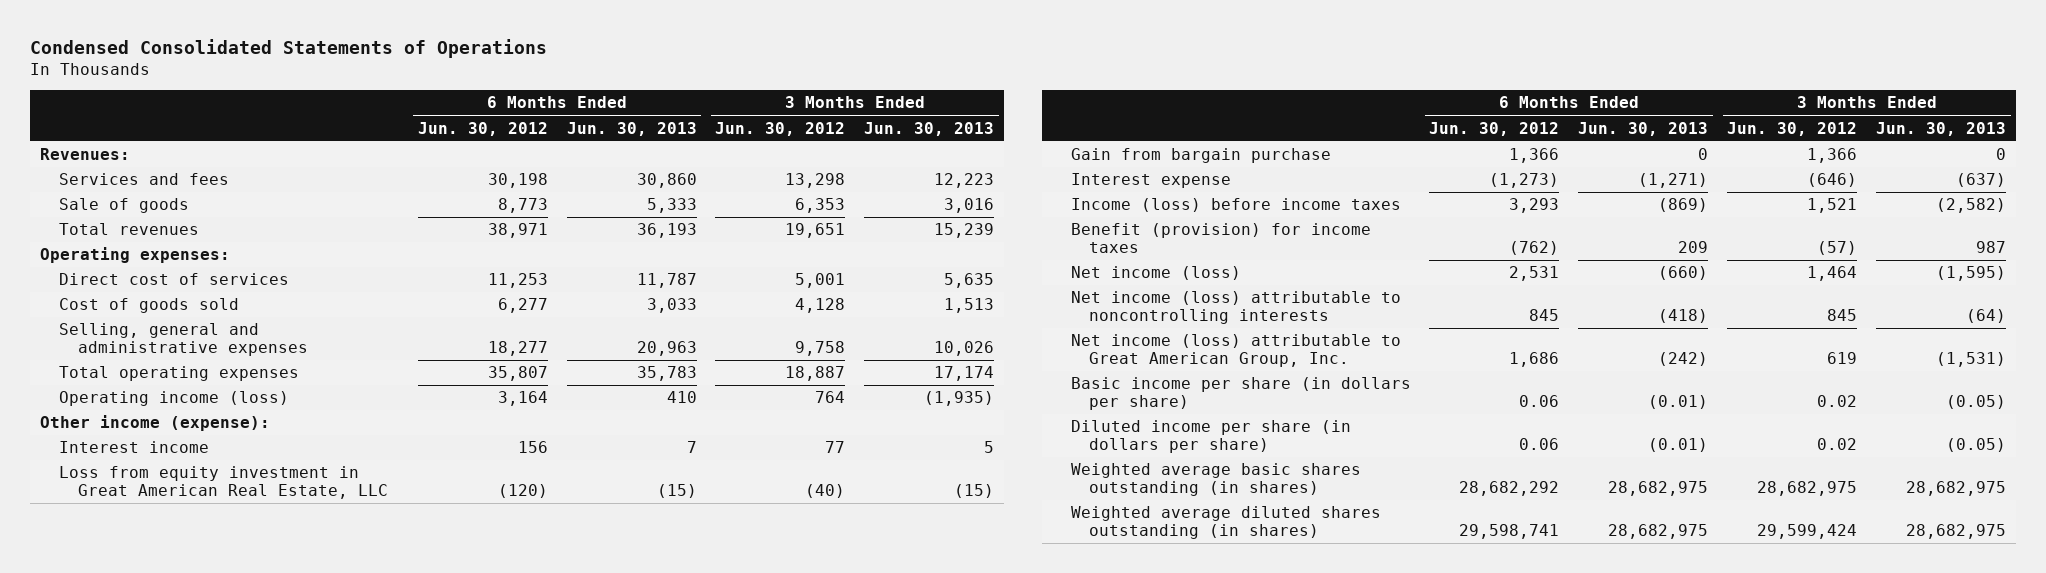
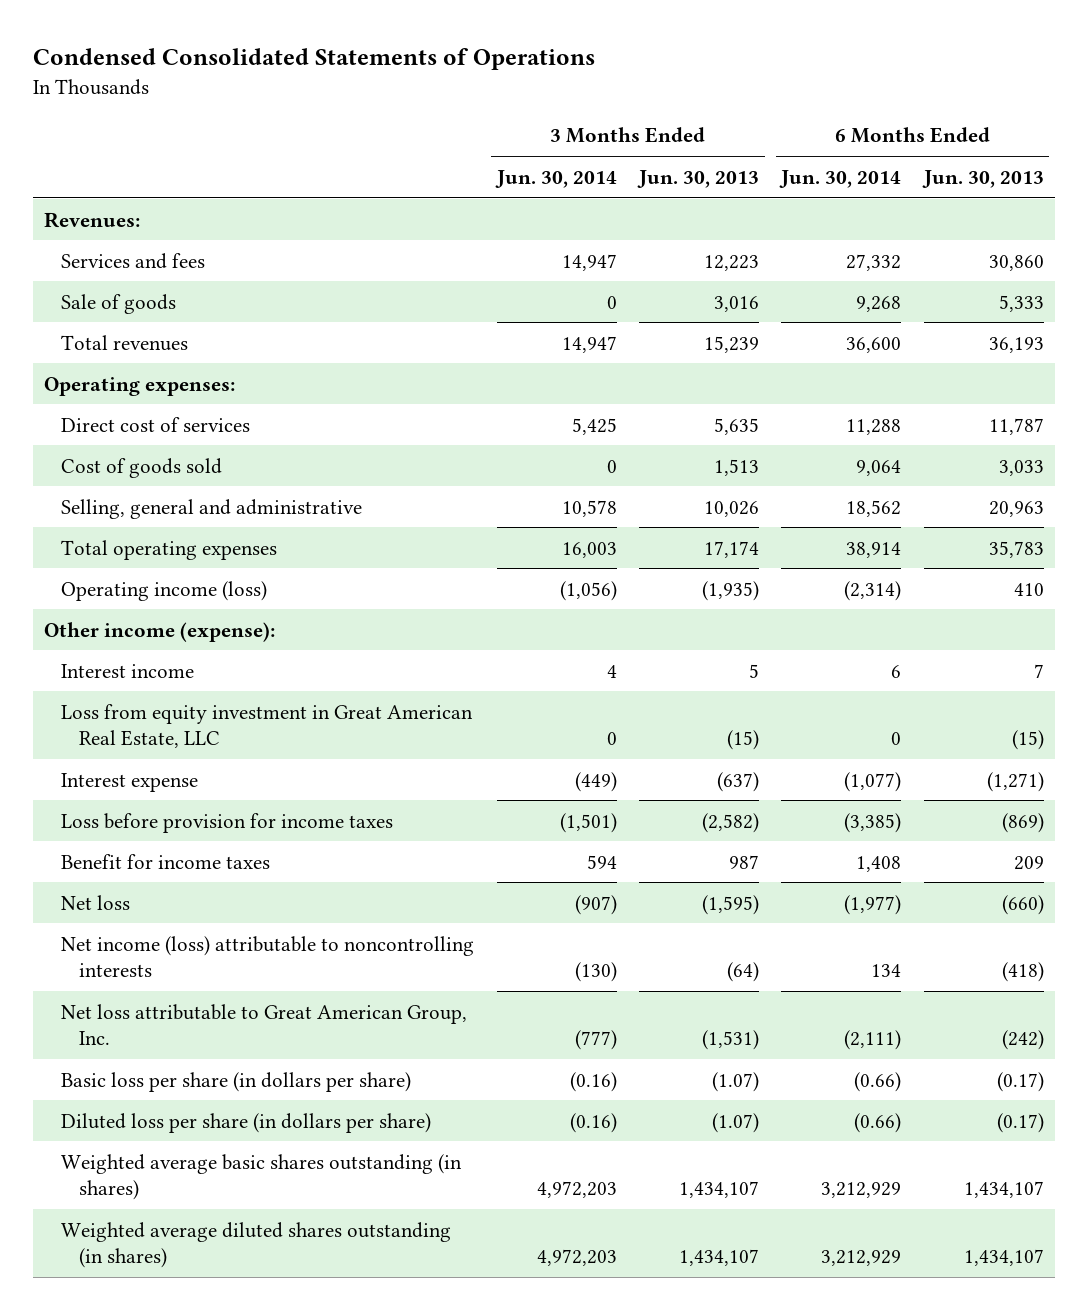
- | 6 Months Ended Jun. 30, 2012 | 6 Months Ended Jun. 30, 2013 | 3 Months Ended Jun. 30, 2012 | 3 Months Ended Jun. 30, 2013
+ | 3 Months Ended Jun. 30, 2014 | 3 Months Ended Jun. 30, 2013 | 6 Months Ended Jun. 30, 2014 | 6 Months Ended Jun. 30, 2013
- Selling, general and administrative expenses | 18,277 | 20,963 | 9,758 | 10,026
+ Selling, general and administrative | 10,578 | 10,026 | 18,562 | 20,963
- Gain from bargain purchase | 1,366 | 0 | 1,366 | 0
- Income (loss) before income taxes | 3,293 | (869) | 1,521 | (2,582)
- Benefit (provision) for income taxes | (762) | 209 | (57) | 987
- Net income (loss) | 2,531 | (660) | 1,464 | (1,595)
+ Loss before provision for income taxes | (1,501) | (2,582) | (3,385) | (869)
+ Benefit for income taxes | 594 | 987 | 1,408 | 209
+ Net loss | (907) | (1,595) | (1,977) | (660)
- Net income (loss) attributable to Great American Group, Inc. | 1,686 | (242) | 619 | (1,531)
- Basic income per share (in dollars per share) | 0.06 | (0.01) | 0.02 | (0.05)
- Diluted income per share (in dollars per share) | 0.06 | (0.01) | 0.02 | (0.05)
- Weighted average basic shares outstanding (in shares) | 28,682,292 | 28,682,975 | 28,682,975 | 28,682,975
- Weighted average diluted shares outstanding (in shares) | 29,598,741 | 28,682,975 | 29,599,424 | 28,682,975
+ Net loss attributable to Great American Group, Inc. | (777) | (1,531) | (2,111) | (242)
+ Basic loss per share (in dollars per share) | (0.16) | (1.07) | (0.66) | (0.17)
+ Diluted loss per share (in dollars per share) | (0.16) | (1.07) | (0.66) | (0.17)
+ Weighted average basic shares outstanding (in shares) | 4,972,203 | 1,434,107 | 3,212,929 | 1,434,107
+ Weighted average diluted shares outstanding (in shares) | 4,972,203 | 1,434,107 | 3,212,929 | 1,434,107

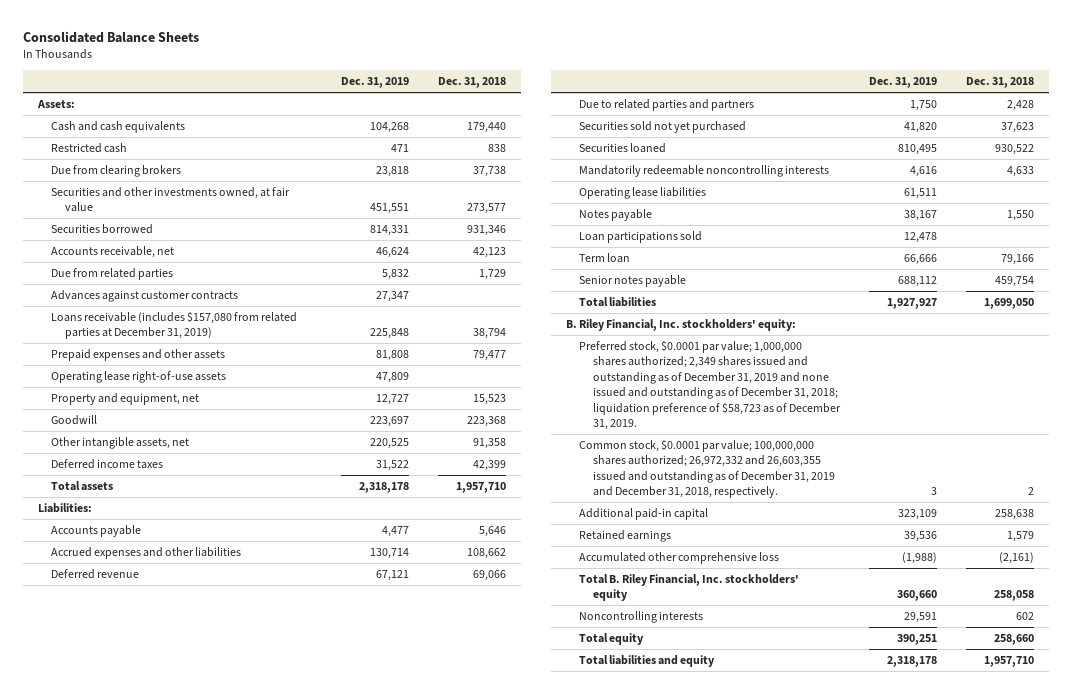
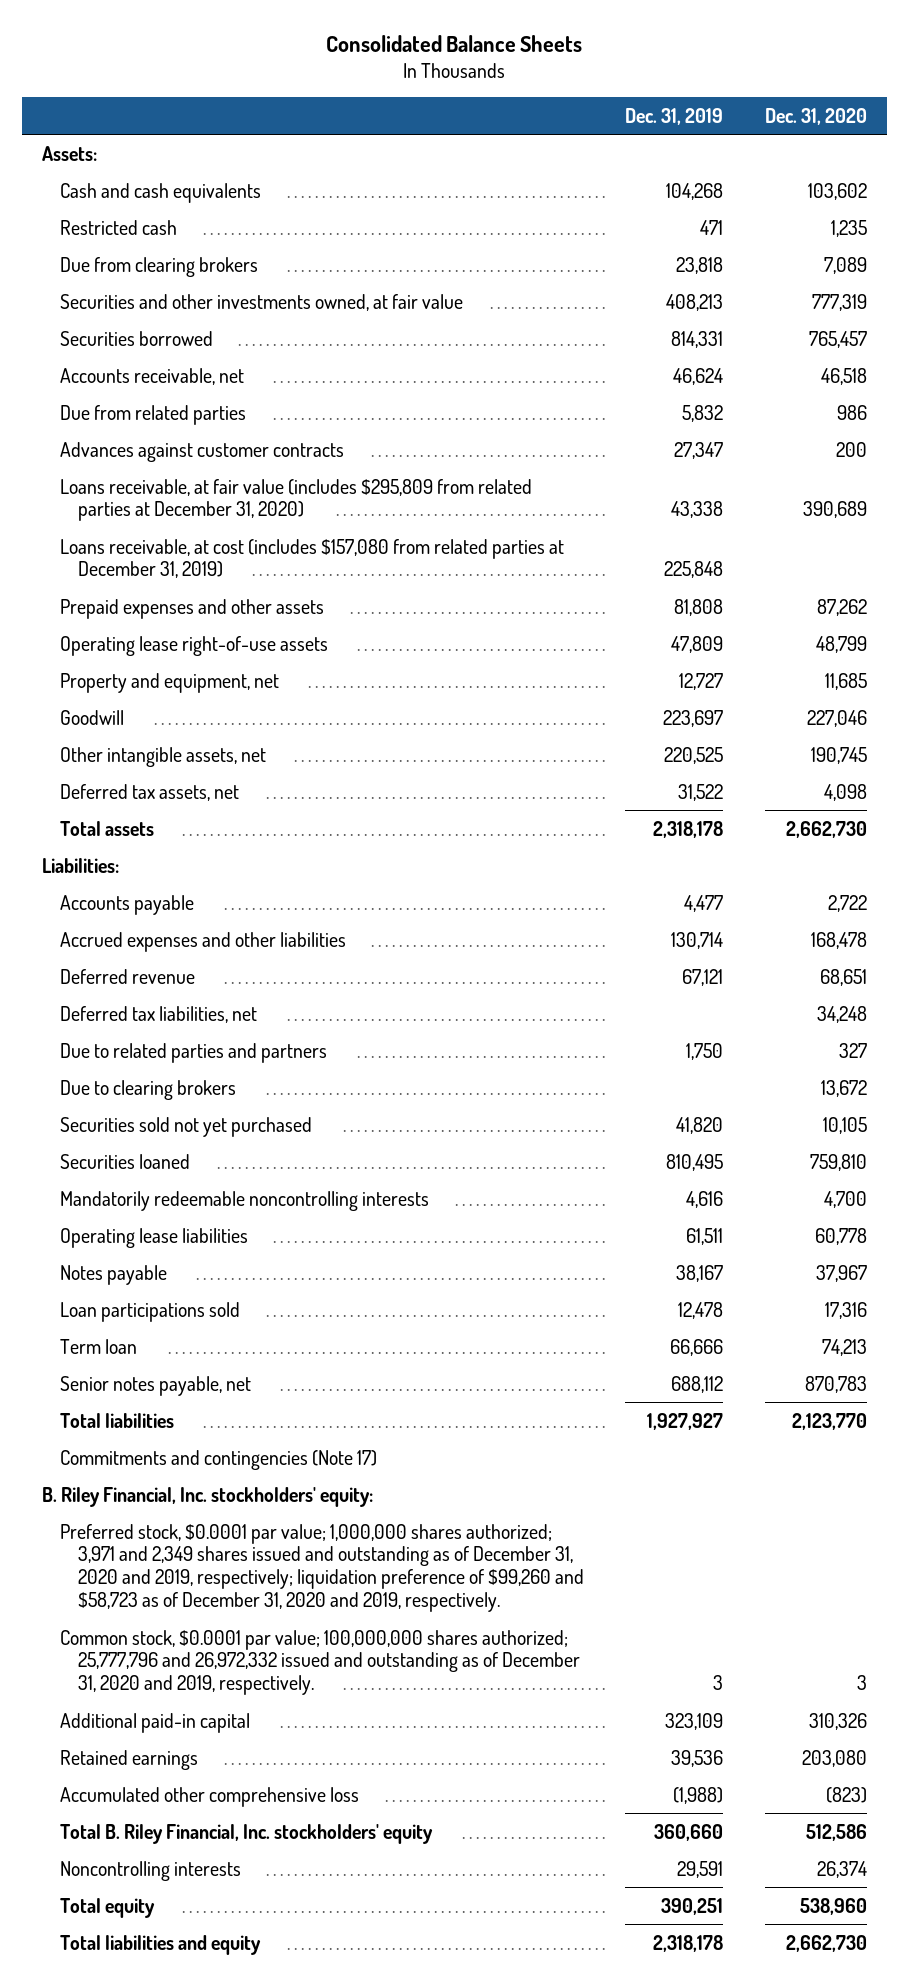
- | Dec. 31, 2019 | Dec. 31, 2018
+ | Dec. 31, 2019 | Dec. 31, 2020
- Securities and other investments owned, at fair value | 451,551 | 273,577
+ Securities and other investments owned, at fair value | 408,213 | 777,319
- Loans receivable (includes $157,080 from related parties at December 31, 2019) | 225,848 | 38,794
+ Loans receivable, at fair value (includes $295,809 from related parties at December 31, 2020) | 43,338 | 390,689
+ Loans receivable, at cost (includes $157,080 from related parties at December 31, 2019) | 225,848 |
- Deferred income taxes | 31,522 | 42,399
+ Deferred tax assets, net | 31,522 | 4,098
+ Deferred tax liabilities, net | | 34,248
+ Due to clearing brokers | | 13,672
- Senior notes payable | 688,112 | 459,754
+ Senior notes payable, net | 688,112 | 870,783
+ Commitments and contingencies (Note 17)
- Preferred stock, $0.0001 par value; 1,000,000 shares authorized; 2,349 shares issued and outstanding as of December 31, 2019 and none issued and outstanding as of December 31, 2018; liquidation preference of $58,723 as of December 31, 2019.
- Common stock, $0.0001 par value; 100,000,000 shares authorized; 26,972,332 and 26,603,355 issued and outstanding as of December 31, 2019 and December 31, 2018, respectively. | 3 | 2
+ Preferred stock, $0.0001 par value; 1,000,000 shares authorized; 3,971 and 2,349 shares issued and outstanding as of December 31, 2020 and 2019, respectively; liquidation preference of $99,260 and $58,723 as of December 31, 2020 and 2019, respectively.
+ Common stock, $0.0001 par value; 100,000,000 shares authorized; 25,777,796 and 26,972,332 issued and outstanding as of December 31, 2020 and 2019, respectively. | 3 | 3

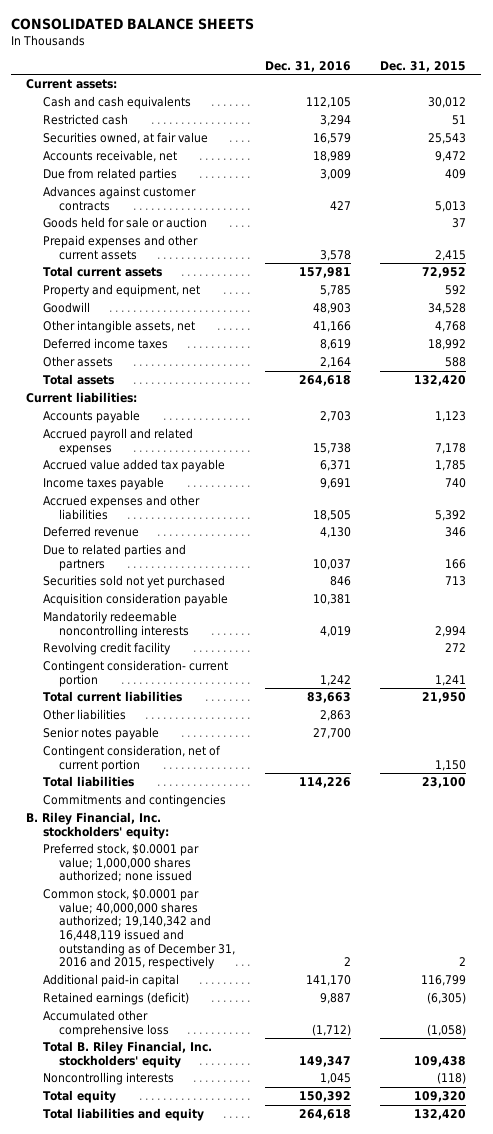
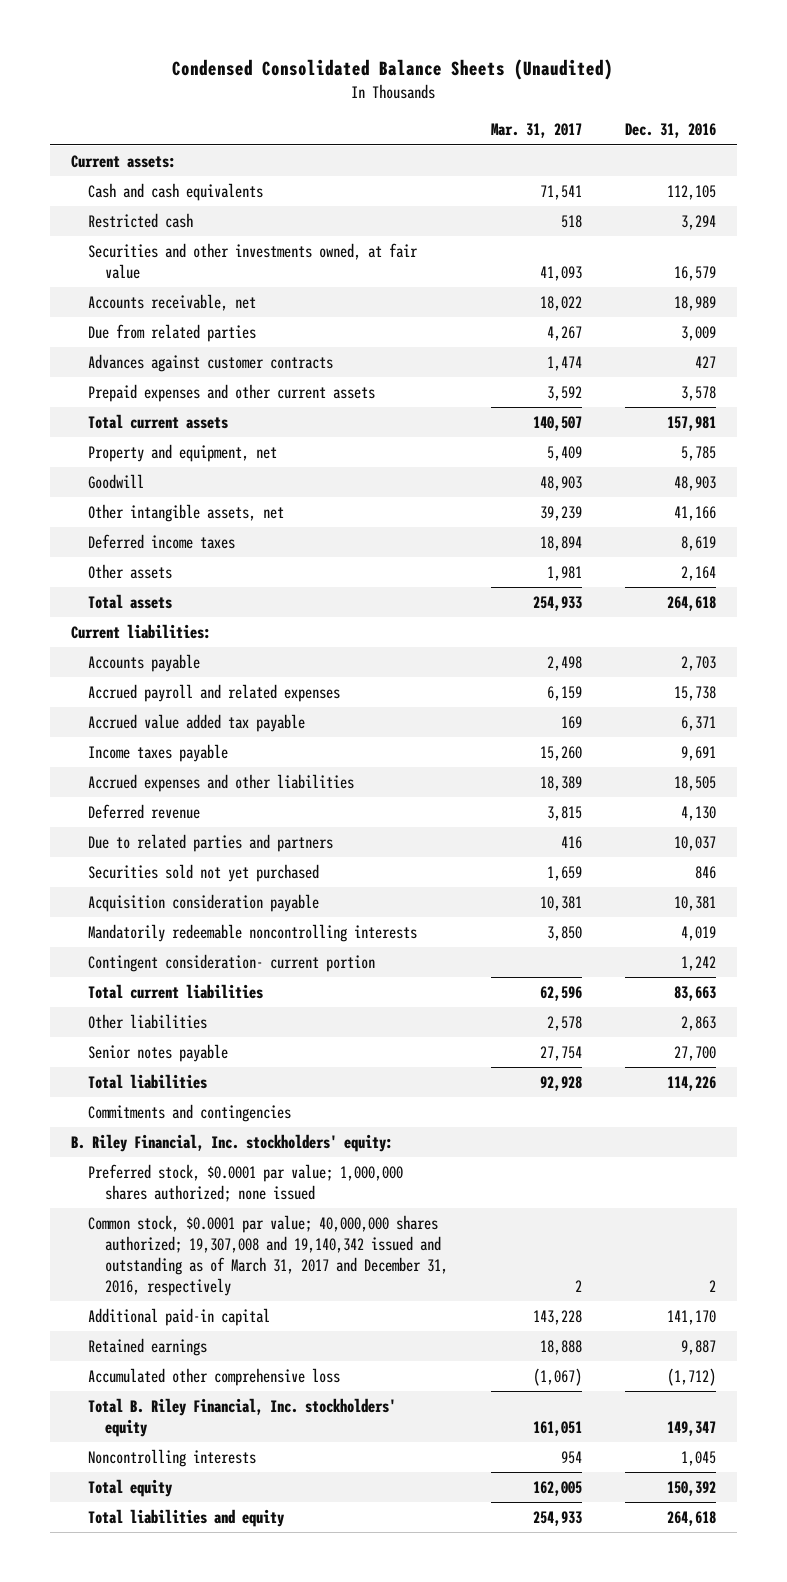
- CONSOLIDATED BALANCE SHEETS
+ Condensed Consolidated Balance Sheets (Unaudited)
- | Dec. 31, 2016 | Dec. 31, 2015
+ | Mar. 31, 2017 | Dec. 31, 2016
- Securities owned, at fair value | 16,579 | 25,543
+ Securities and other investments owned, at fair value | 41,093 | 16,579
- Goods held for sale or auction | | 37
- Revolving credit facility | | 272
- Contingent consideration, net of current portion | | 1,150
- Common stock, $0.0001 par value; 40,000,000 shares authorized; 19,140,342 and 16,448,119 issued and outstanding as of December 31, 2016 and 2015, respectively | 2 | 2
+ Common stock, $0.0001 par value; 40,000,000 shares authorized; 19,307,008 and 19,140,342 issued and outstanding as of March 31, 2017 and December 31, 2016, respectively | 2 | 2
- Retained earnings (deficit) | 9,887 | (6,305)
+ Retained earnings | 18,888 | 9,887

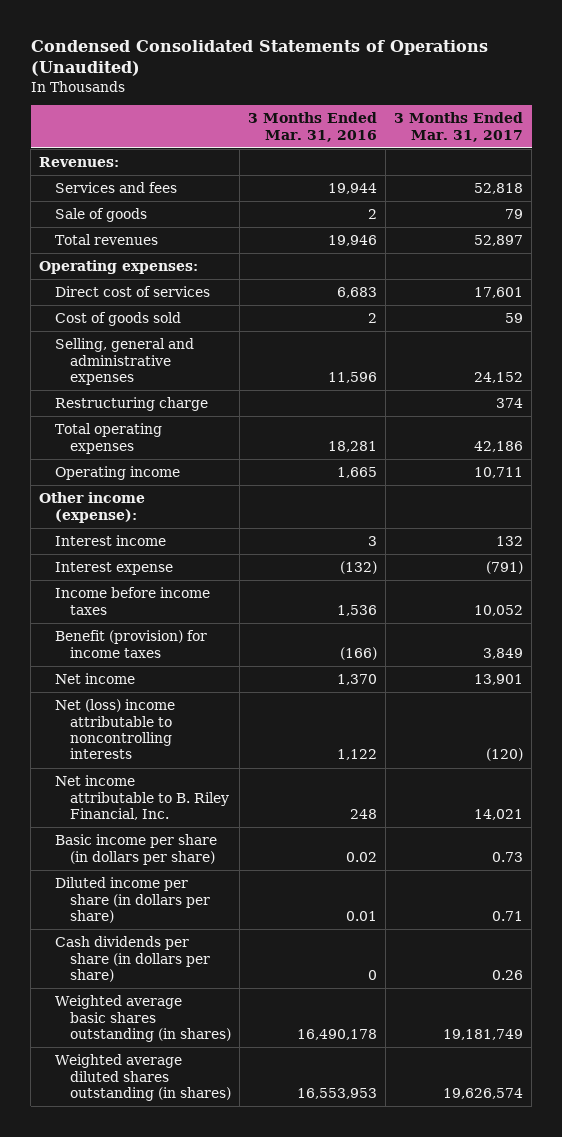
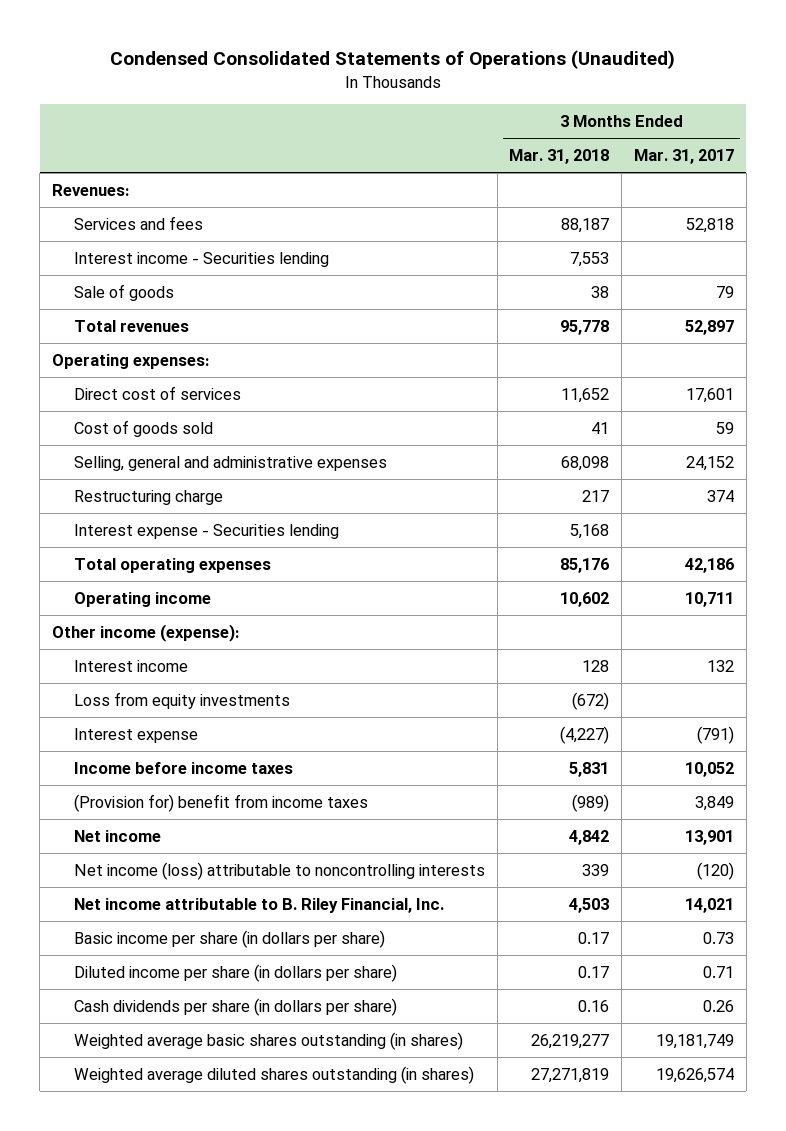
- | 3 Months Ended Mar. 31, 2016 | 3 Months Ended Mar. 31, 2017
+ | 3 Months Ended Mar. 31, 2018 | 3 Months Ended Mar. 31, 2017
+ Interest income - Securities lending | 7,553 |
+ Interest expense - Securities lending | 5,168 |
+ Loss from equity investments | (672) |
- Benefit (provision) for income taxes | (166) | 3,849
+ (Provision for) benefit from income taxes | (989) | 3,849
- Net (loss) income attributable to noncontrolling interests | 1,122 | (120)
+ Net income (loss) attributable to noncontrolling interests | 339 | (120)

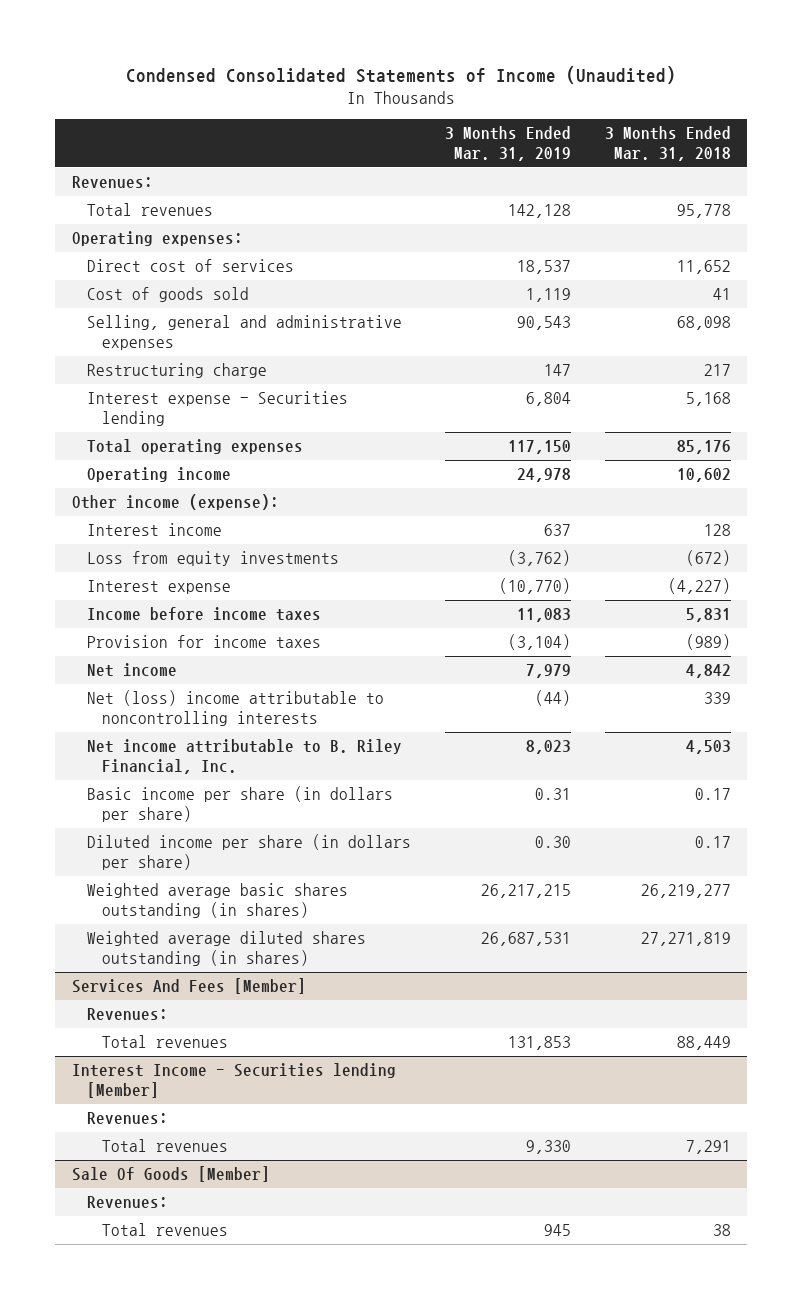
- Condensed Consolidated Statements of Operations (Unaudited)
+ Condensed Consolidated Statements of Income (Unaudited)
- | 3 Months Ended Mar. 31, 2018 | 3 Months Ended Mar. 31, 2017
+ | 3 Months Ended Mar. 31, 2019 | 3 Months Ended Mar. 31, 2018
- Services and fees | 88,187 | 52,818
- Interest income - Securities lending | 7,553 |
- Sale of goods | 38 | 79
- (Provision for) benefit from income taxes | (989) | 3,849
+ Provision for income taxes | (3,104) | (989)
- Net income (loss) attributable to noncontrolling interests | 339 | (120)
+ Net (loss) income attributable to noncontrolling interests | (44) | 339
- Cash dividends per share (in dollars per share) | 0.16 | 0.26
+ Services And Fees [Member]
+ Revenues:
+ Total revenues | 131,853 | 88,449
+ Interest Income - Securities lending [Member]
+ Revenues:
+ Total revenues | 9,330 | 7,291
+ Sale Of Goods [Member]
+ Revenues:
+ Total revenues | 945 | 38

